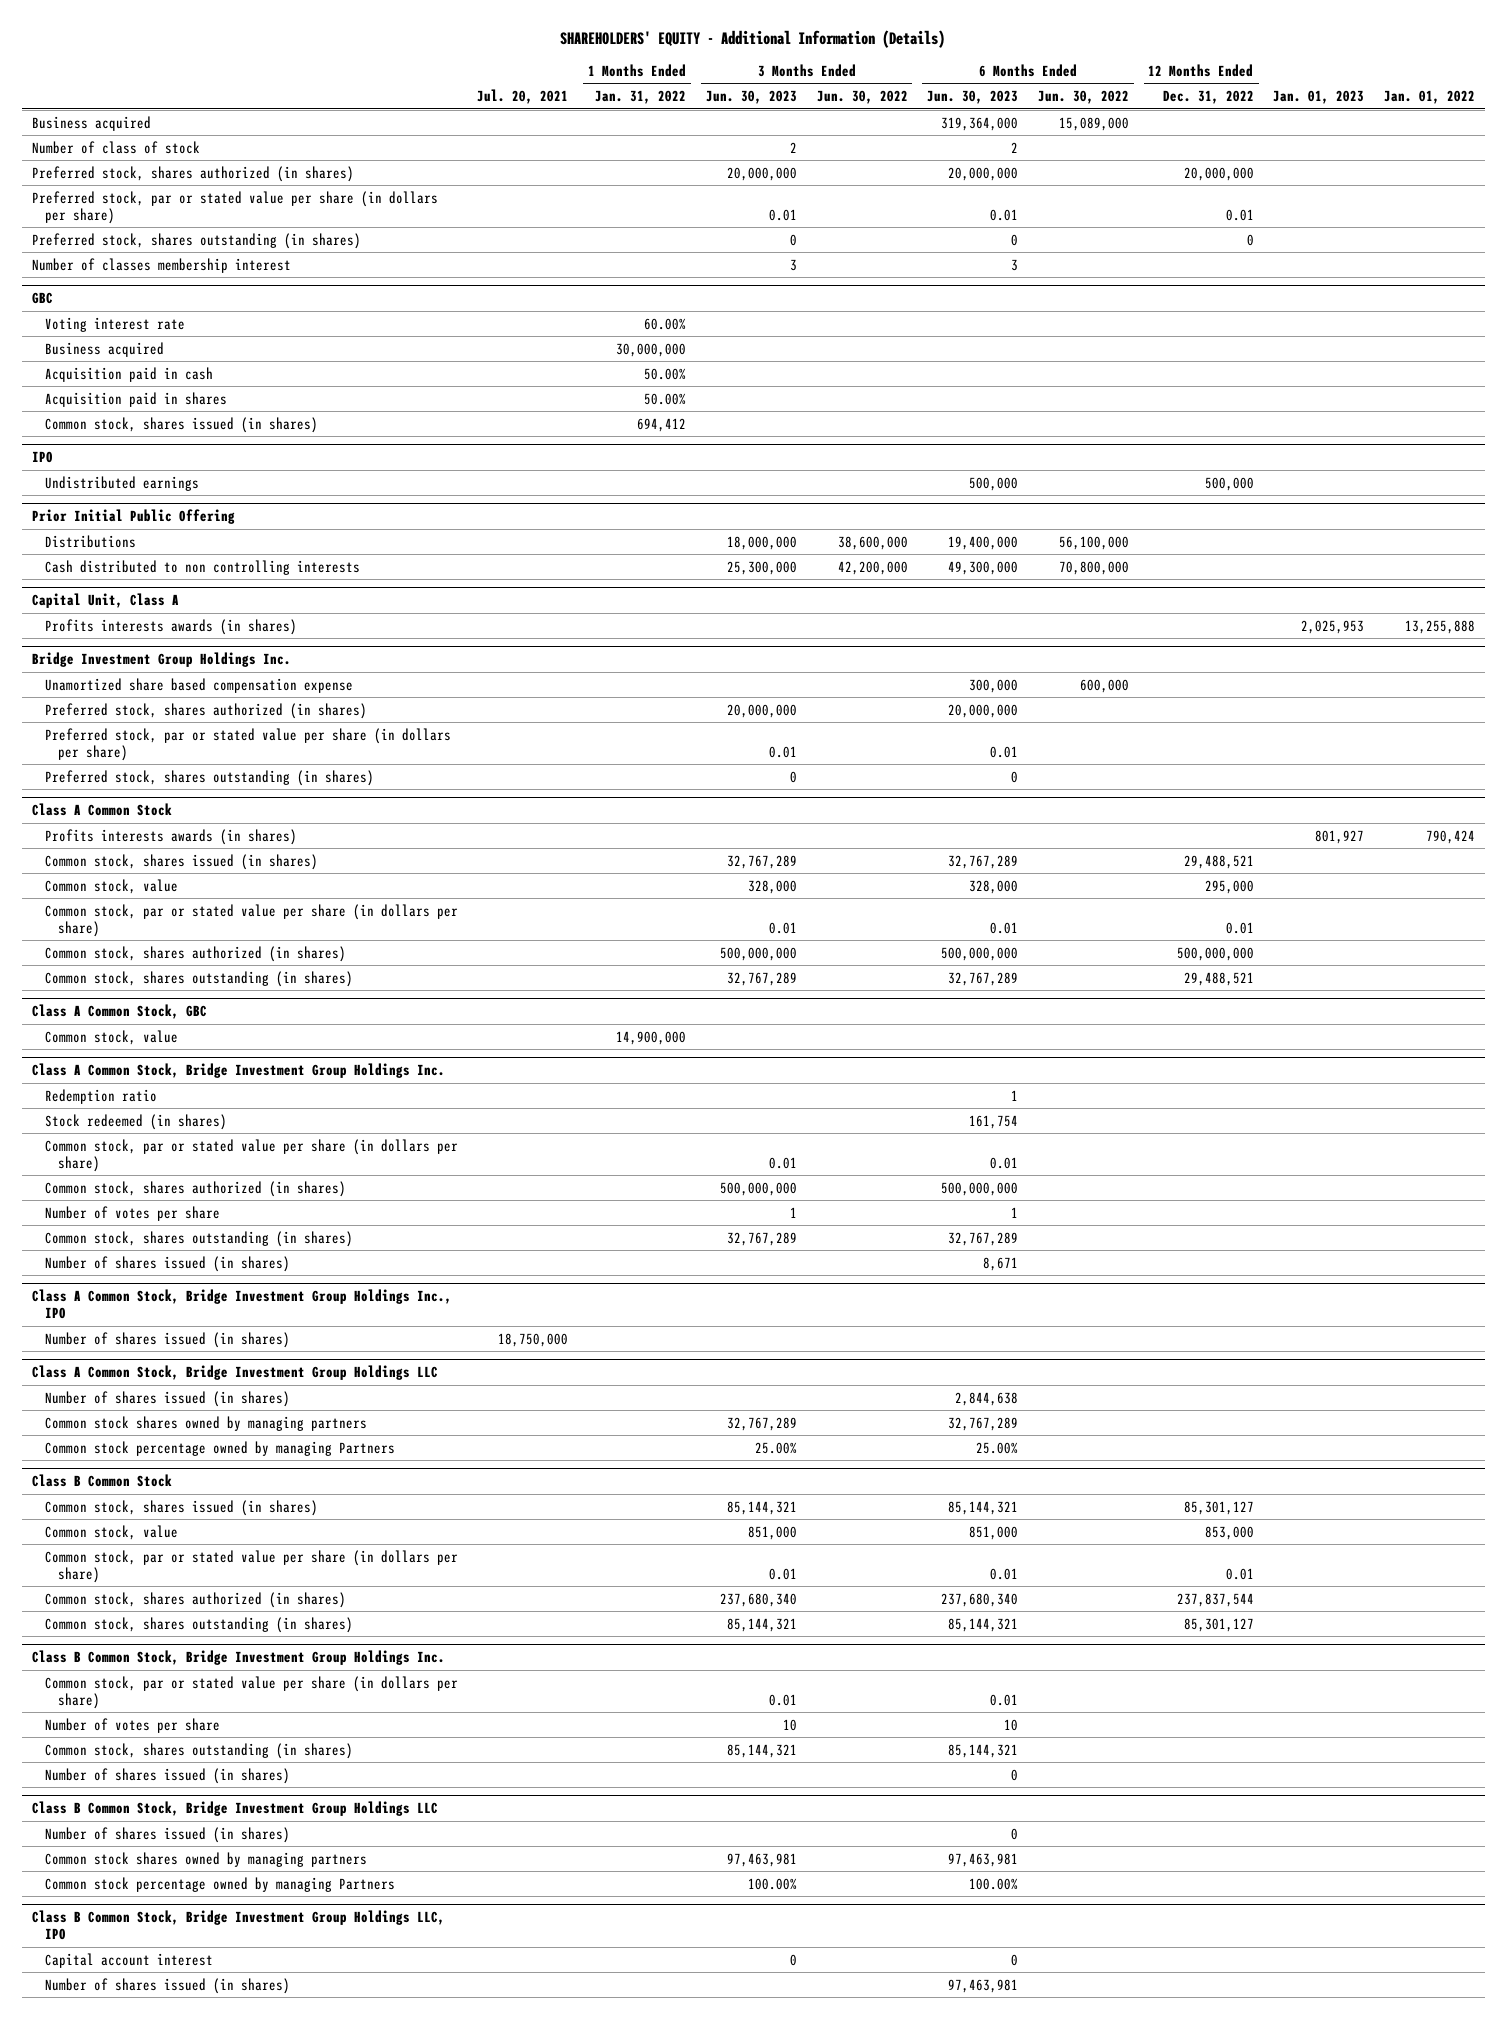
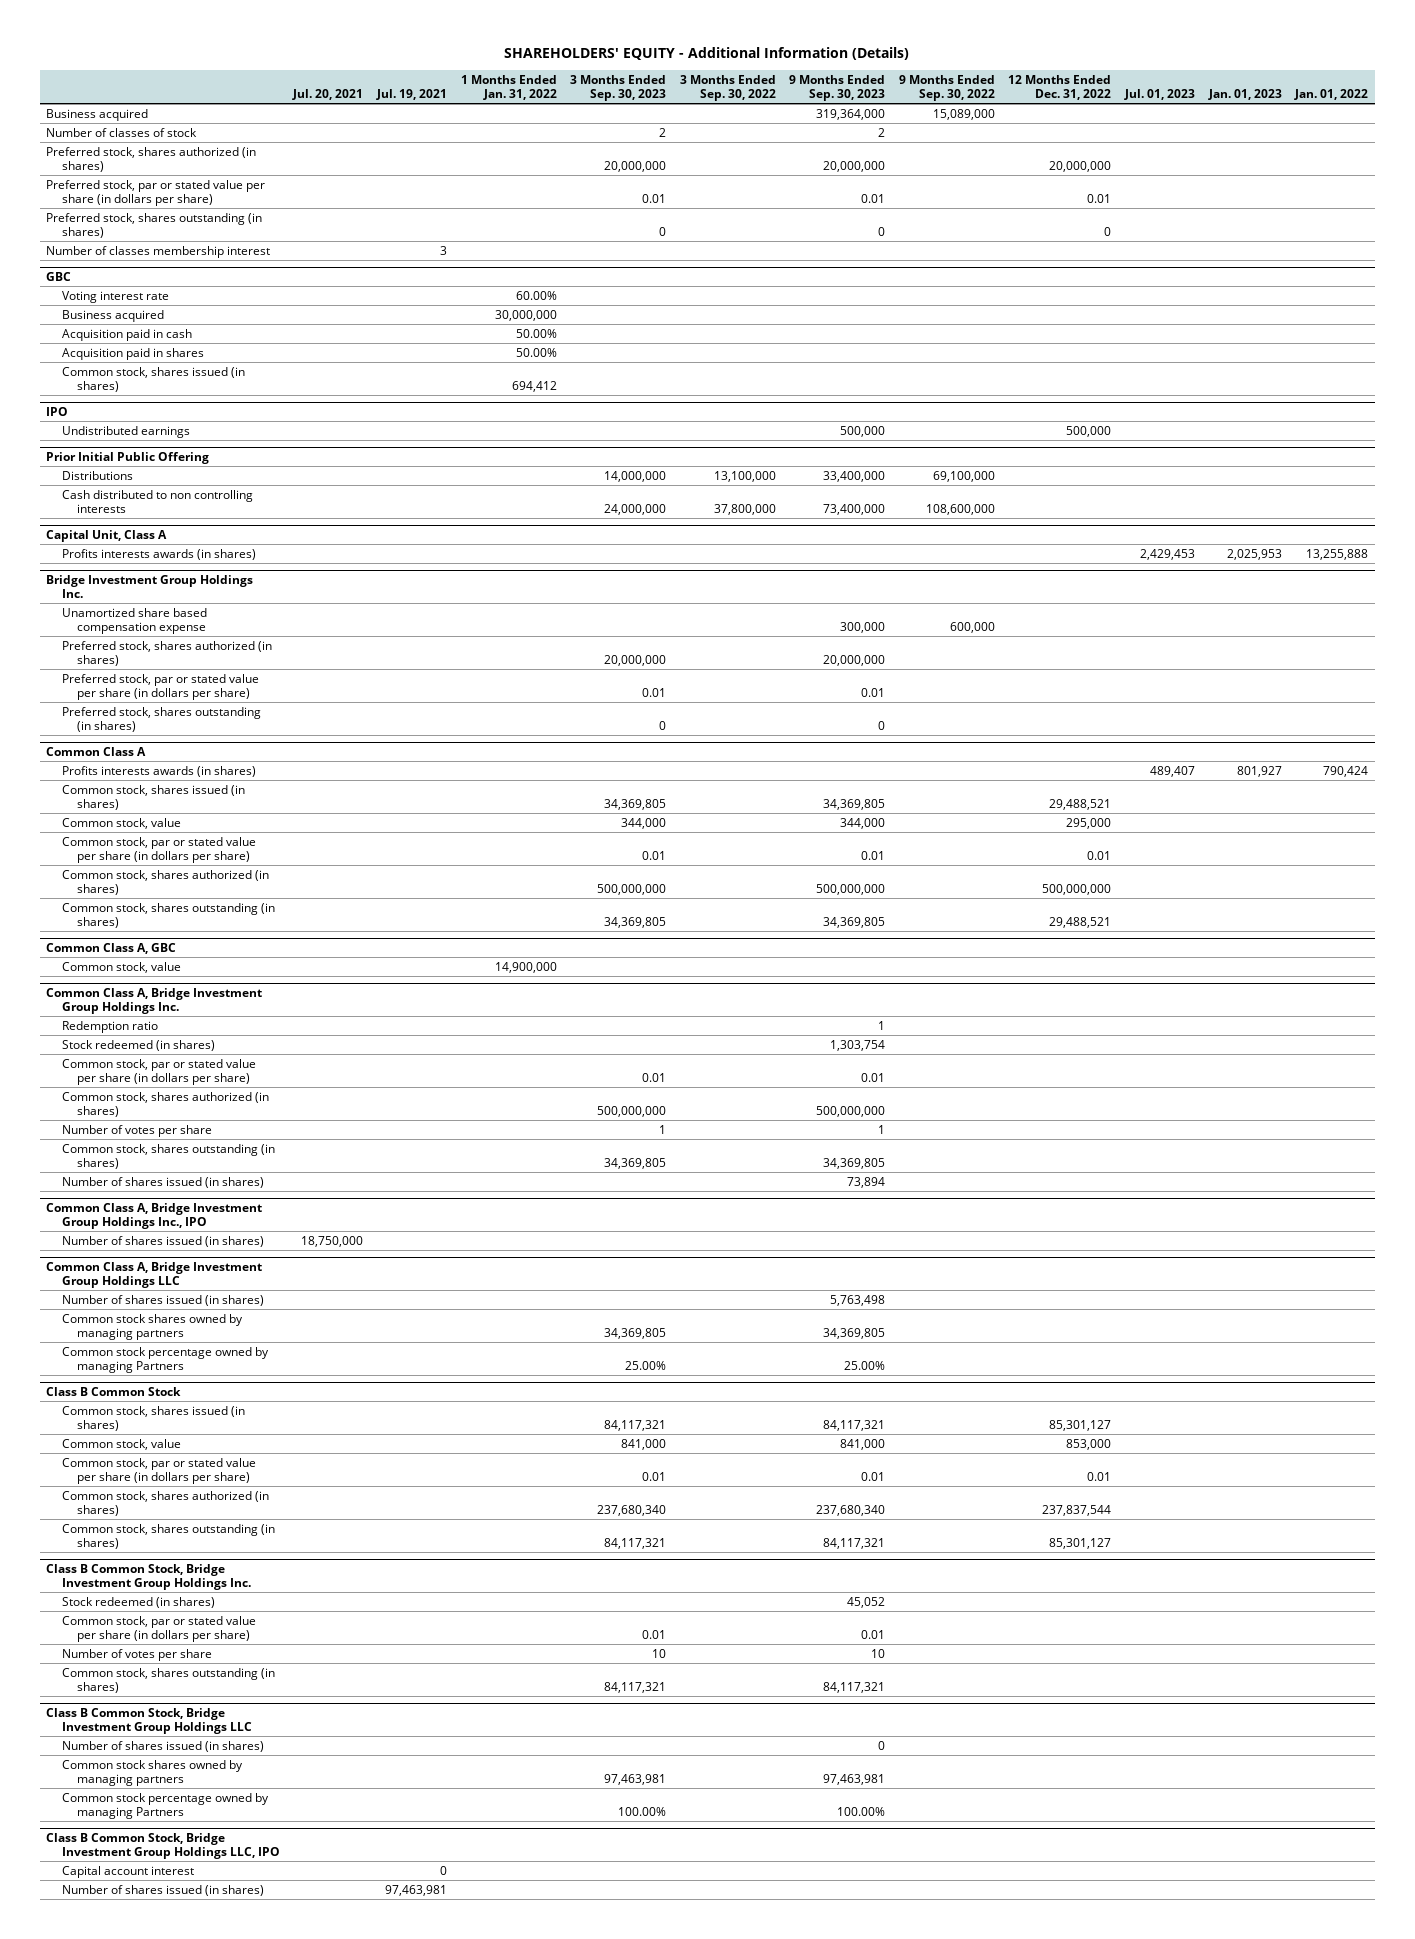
- | Jul. 20, 2021 | 1 Months Ended Jan. 31, 2022 | 3 Months Ended Jun. 30, 2023 | 3 Months Ended Jun. 30, 2022 | 6 Months Ended Jun. 30, 2023 | 6 Months Ended Jun. 30, 2022 | 12 Months Ended Dec. 31, 2022 | Jan. 01, 2023 | Jan. 01, 2022
+ | Jul. 20, 2021 | Jul. 19, 2021 | 1 Months Ended Jan. 31, 2022 | 3 Months Ended Sep. 30, 2023 | 3 Months Ended Sep. 30, 2022 | 9 Months Ended Sep. 30, 2023 | 9 Months Ended Sep. 30, 2022 | 12 Months Ended Dec. 31, 2022 | Jul. 01, 2023 | Jan. 01, 2023 | Jan. 01, 2022
- Number of class of stock | | | 2 | | 2 | | | |
+ Number of classes of stock | | | | 2 | | 2 | | | | |
- Class A Common Stock
+ Common Class A
- Class A Common Stock, GBC
+ Common Class A, GBC
- Class A Common Stock, Bridge Investment Group Holdings Inc.
+ Common Class A, Bridge Investment Group Holdings Inc.
- Class A Common Stock, Bridge Investment Group Holdings Inc., IPO
+ Common Class A, Bridge Investment Group Holdings Inc., IPO
- Class A Common Stock, Bridge Investment Group Holdings LLC
+ Common Class A, Bridge Investment Group Holdings LLC
@ Class B Common Stock, Bridge Investment Group Holdings Inc.
+ Stock redeemed (in shares) | | | | | | 45,052 | | | | |
- Number of shares issued (in shares) | | | | | 0 | | | |

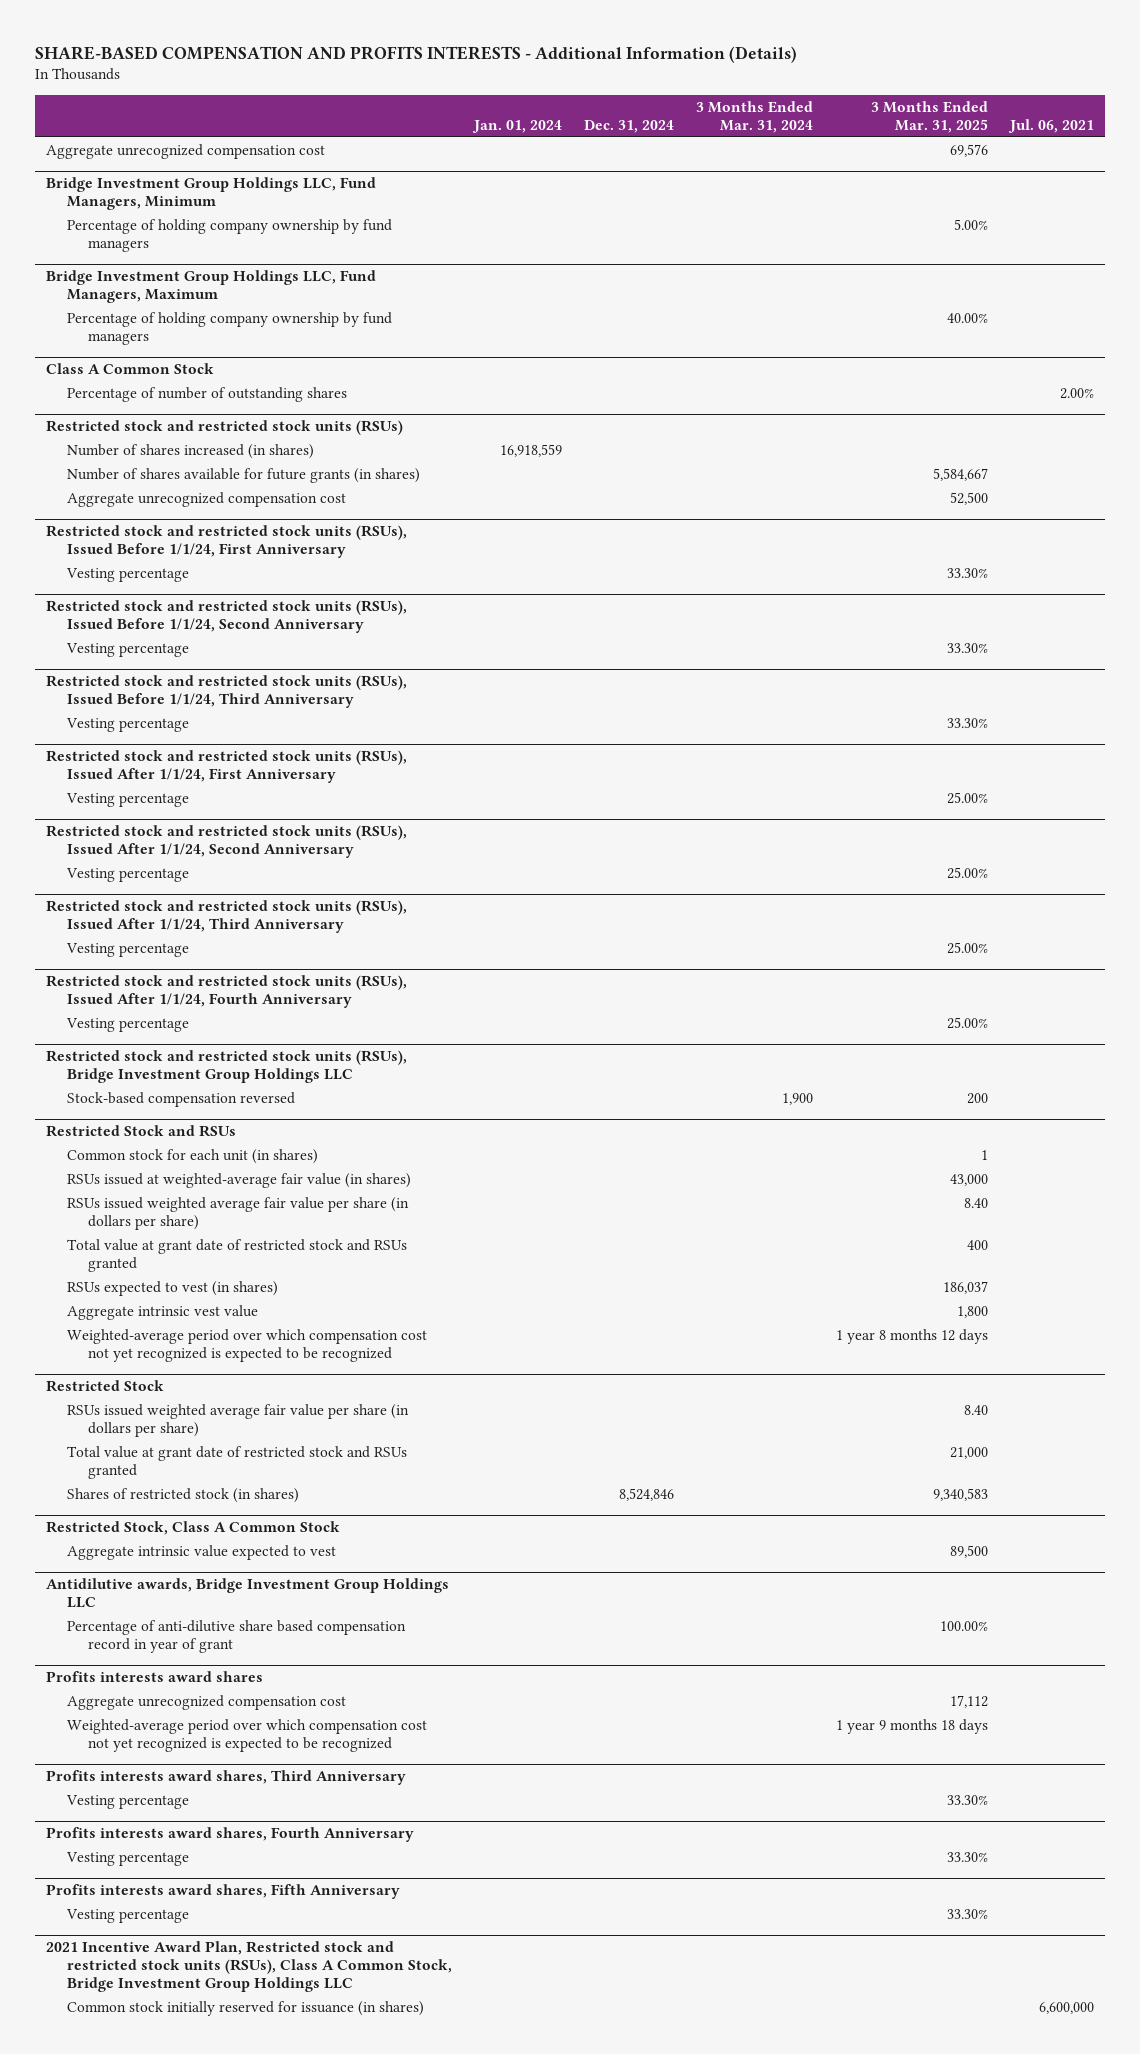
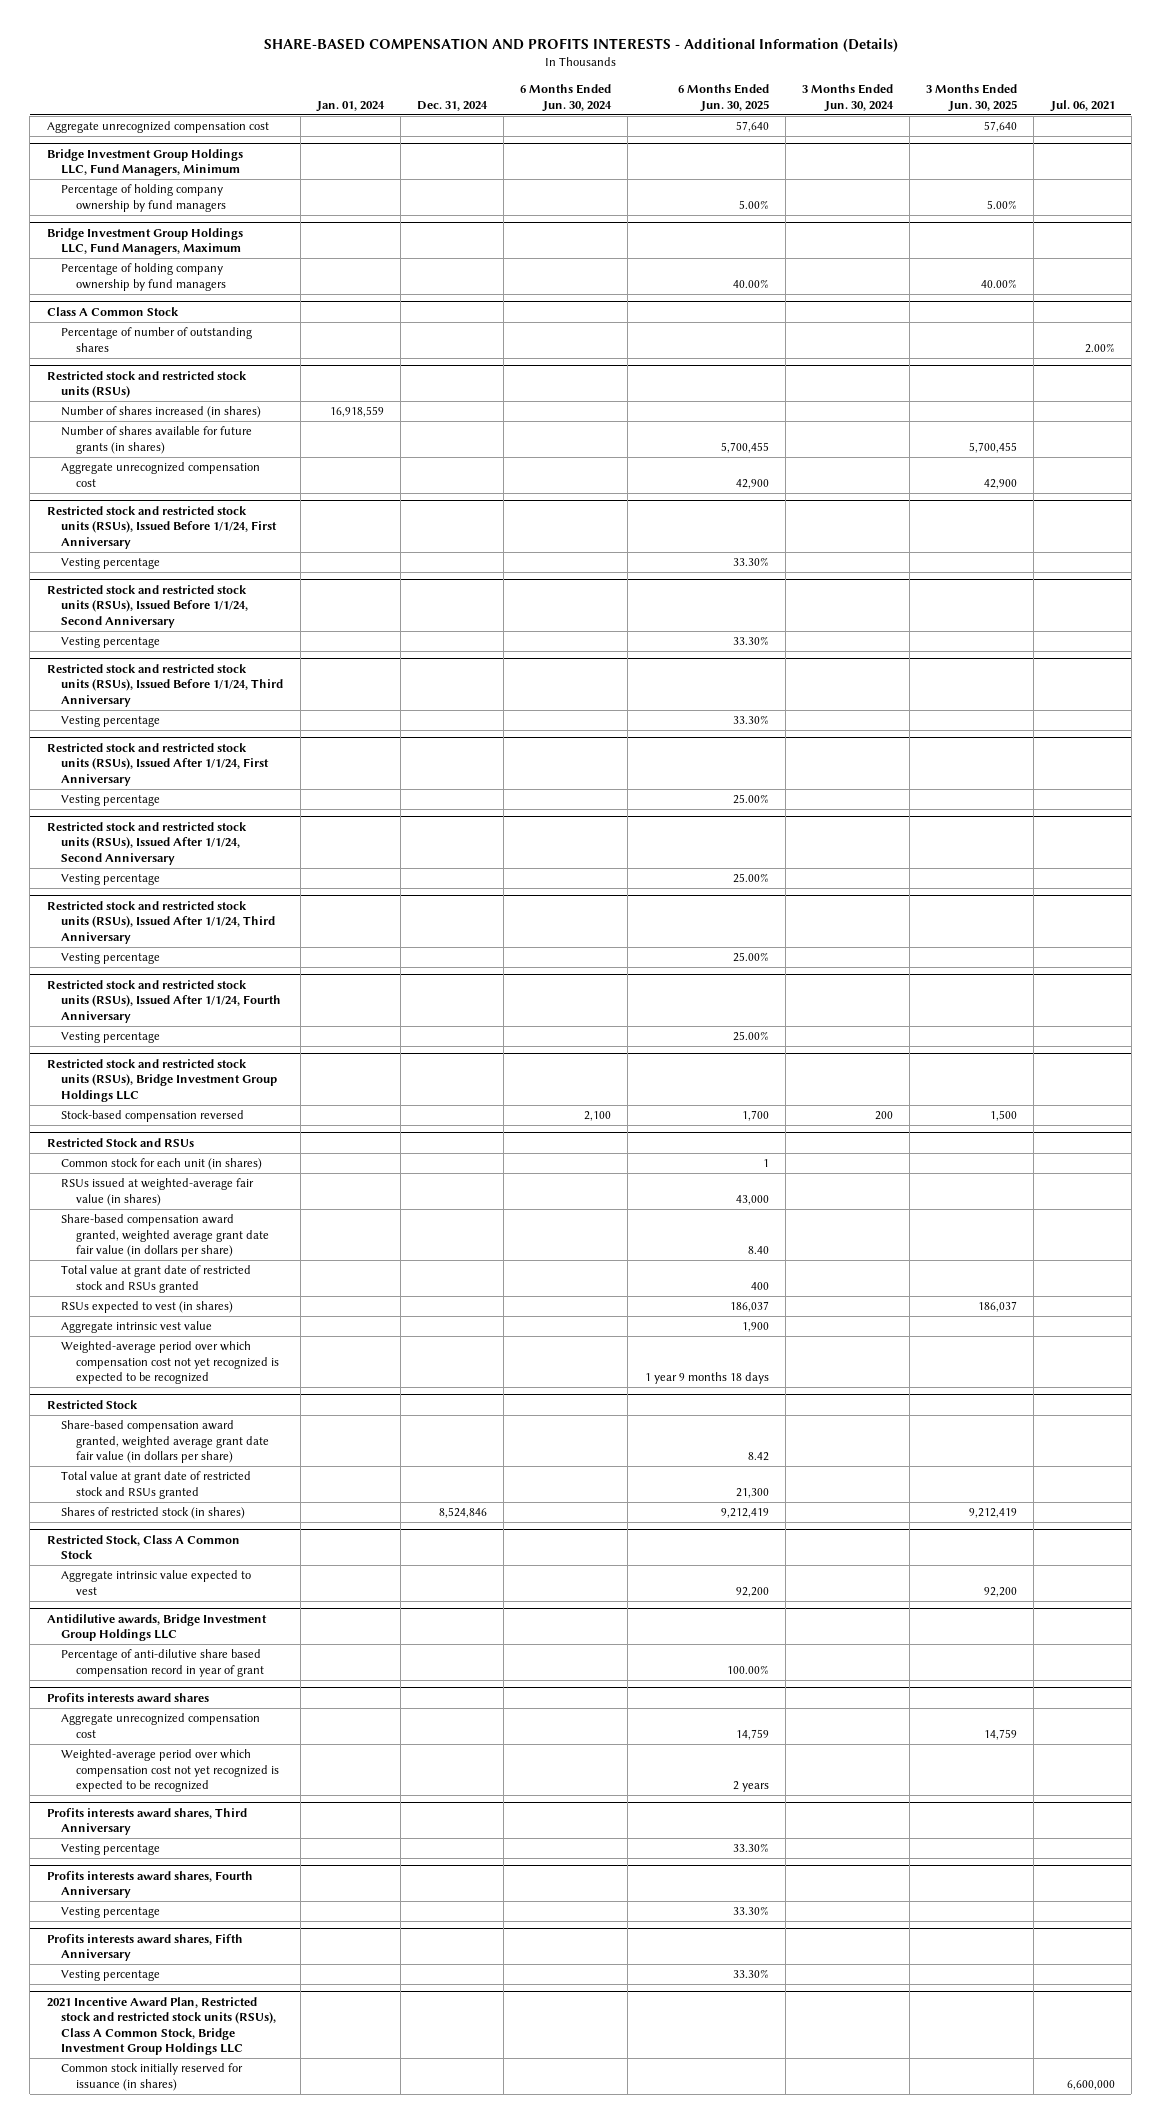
- | Jan. 01, 2024 | Dec. 31, 2024 | 3 Months Ended Mar. 31, 2024 | 3 Months Ended Mar. 31, 2025 | Jul. 06, 2021
+ | Jan. 01, 2024 | Dec. 31, 2024 | 6 Months Ended Jun. 30, 2024 | 6 Months Ended Jun. 30, 2025 | 3 Months Ended Jun. 30, 2024 | 3 Months Ended Jun. 30, 2025 | Jul. 06, 2021
@ Restricted Stock and RSUs
- RSUs issued weighted average fair value per share (in dollars per share) | | | | 8.40 |
+ Share-based compensation award granted, weighted average grant date fair value (in dollars per share) | | | | 8.40 | | |
@ Restricted Stock
- RSUs issued weighted average fair value per share (in dollars per share) | | | | 8.40 |
+ Share-based compensation award granted, weighted average grant date fair value (in dollars per share) | | | | 8.42 | | |

